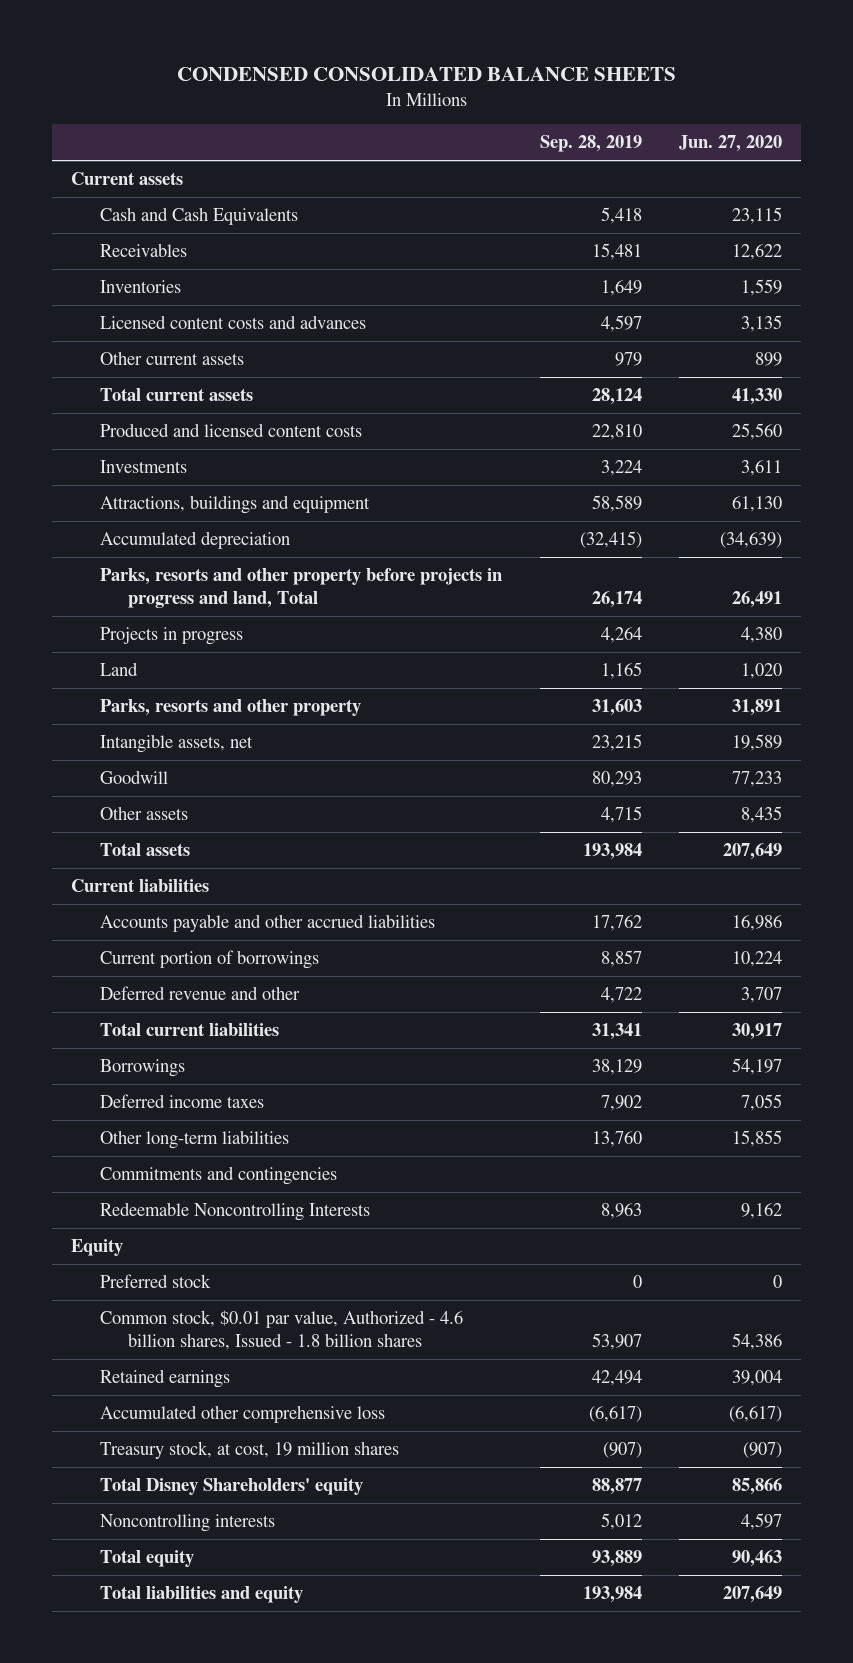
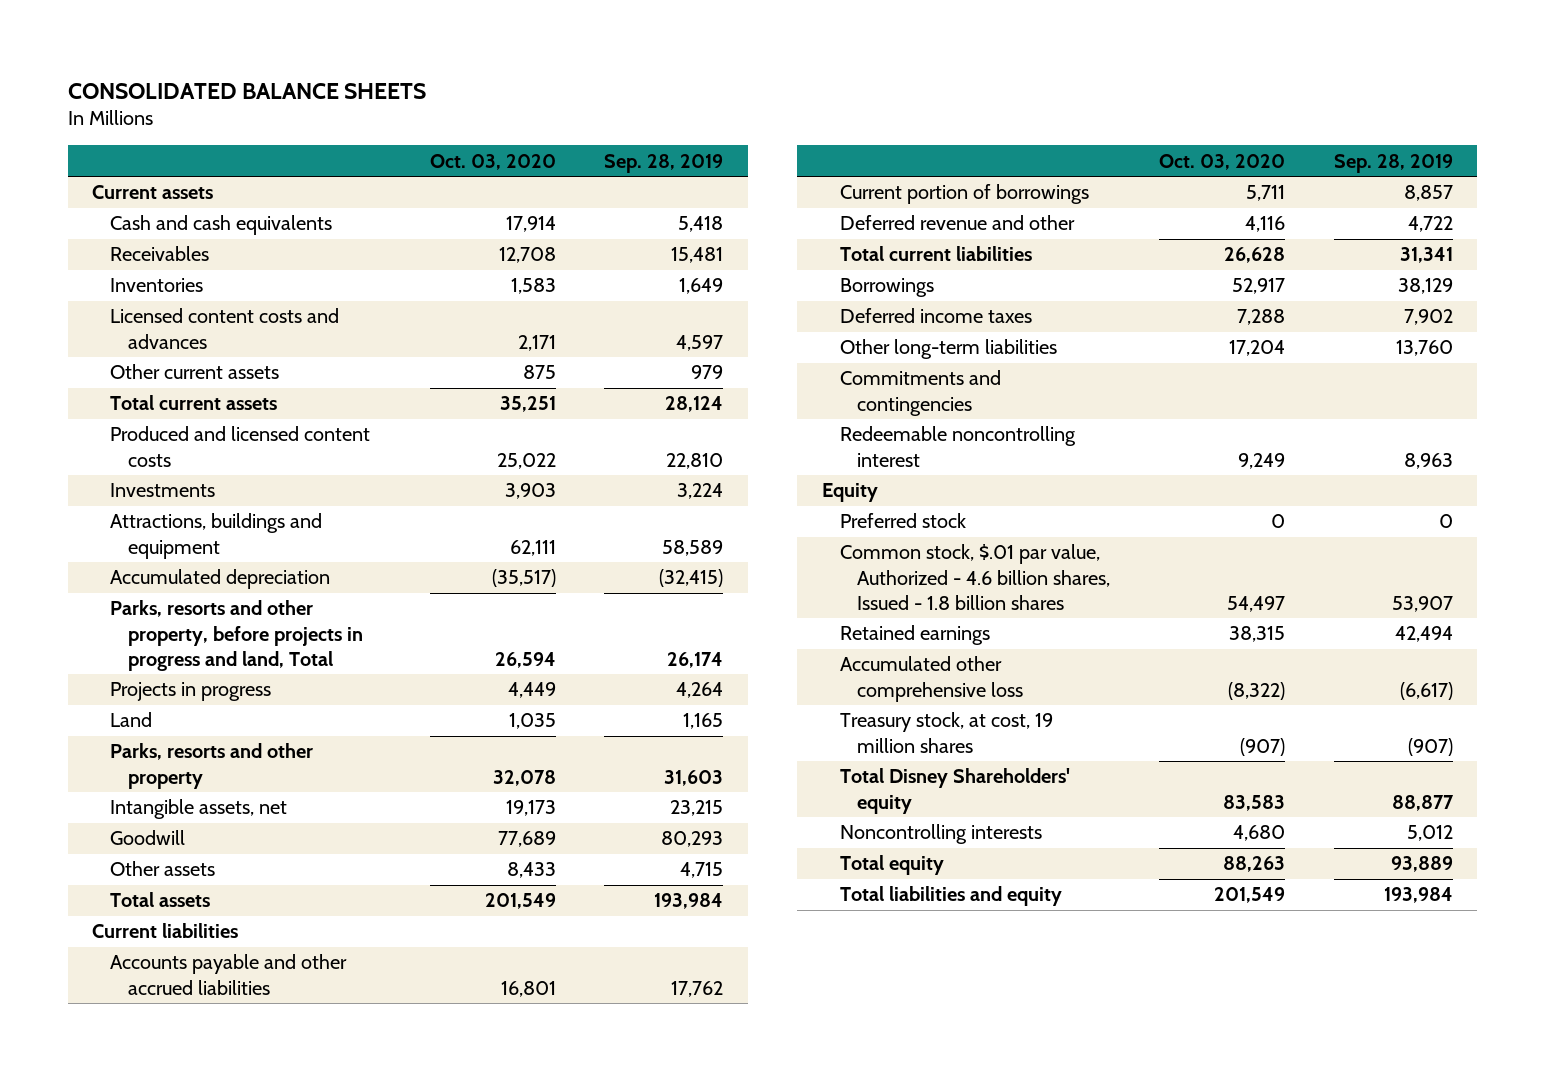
- CONDENSED CONSOLIDATED BALANCE SHEETS
+ CONSOLIDATED BALANCE SHEETS
- | Sep. 28, 2019 | Jun. 27, 2020
+ | Oct. 03, 2020 | Sep. 28, 2019
- Cash and Cash Equivalents | 5,418 | 23,115
+ Cash and cash equivalents | 17,914 | 5,418
- Parks, resorts and other property before projects in progress and land, Total | 26,174 | 26,491
+ Parks, resorts and other property, before projects in progress and land, Total | 26,594 | 26,174
- Redeemable Noncontrolling Interests | 8,963 | 9,162
+ Redeemable noncontrolling interest | 9,249 | 8,963
- Common stock, $0.01 par value, Authorized - 4.6 billion shares, Issued - 1.8 billion shares | 53,907 | 54,386
+ Common stock, $.01 par value, Authorized - 4.6 billion shares, Issued - 1.8 billion shares | 54,497 | 53,907

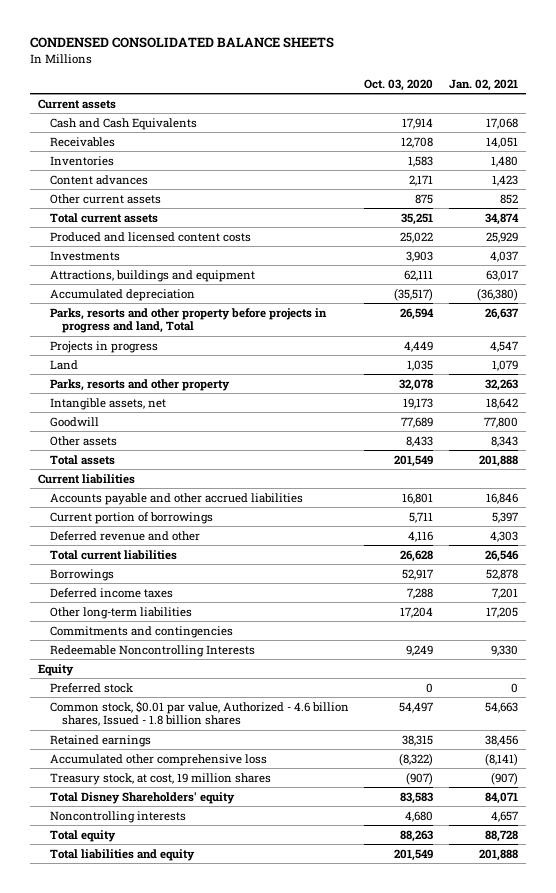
- CONSOLIDATED BALANCE SHEETS
+ CONDENSED CONSOLIDATED BALANCE SHEETS
- | Oct. 03, 2020 | Sep. 28, 2019
+ | Oct. 03, 2020 | Jan. 02, 2021
- Cash and cash equivalents | 17,914 | 5,418
+ Cash and Cash Equivalents | 17,914 | 17,068
- Licensed content costs and advances | 2,171 | 4,597
+ Content advances | 2,171 | 1,423
- Parks, resorts and other property, before projects in progress and land, Total | 26,594 | 26,174
+ Parks, resorts and other property before projects in progress and land, Total | 26,594 | 26,637
- Redeemable noncontrolling interest | 9,249 | 8,963
+ Redeemable Noncontrolling Interests | 9,249 | 9,330
- Common stock, $.01 par value, Authorized - 4.6 billion shares, Issued - 1.8 billion shares | 54,497 | 53,907
+ Common stock, $0.01 par value, Authorized - 4.6 billion shares, Issued - 1.8 billion shares | 54,497 | 54,663

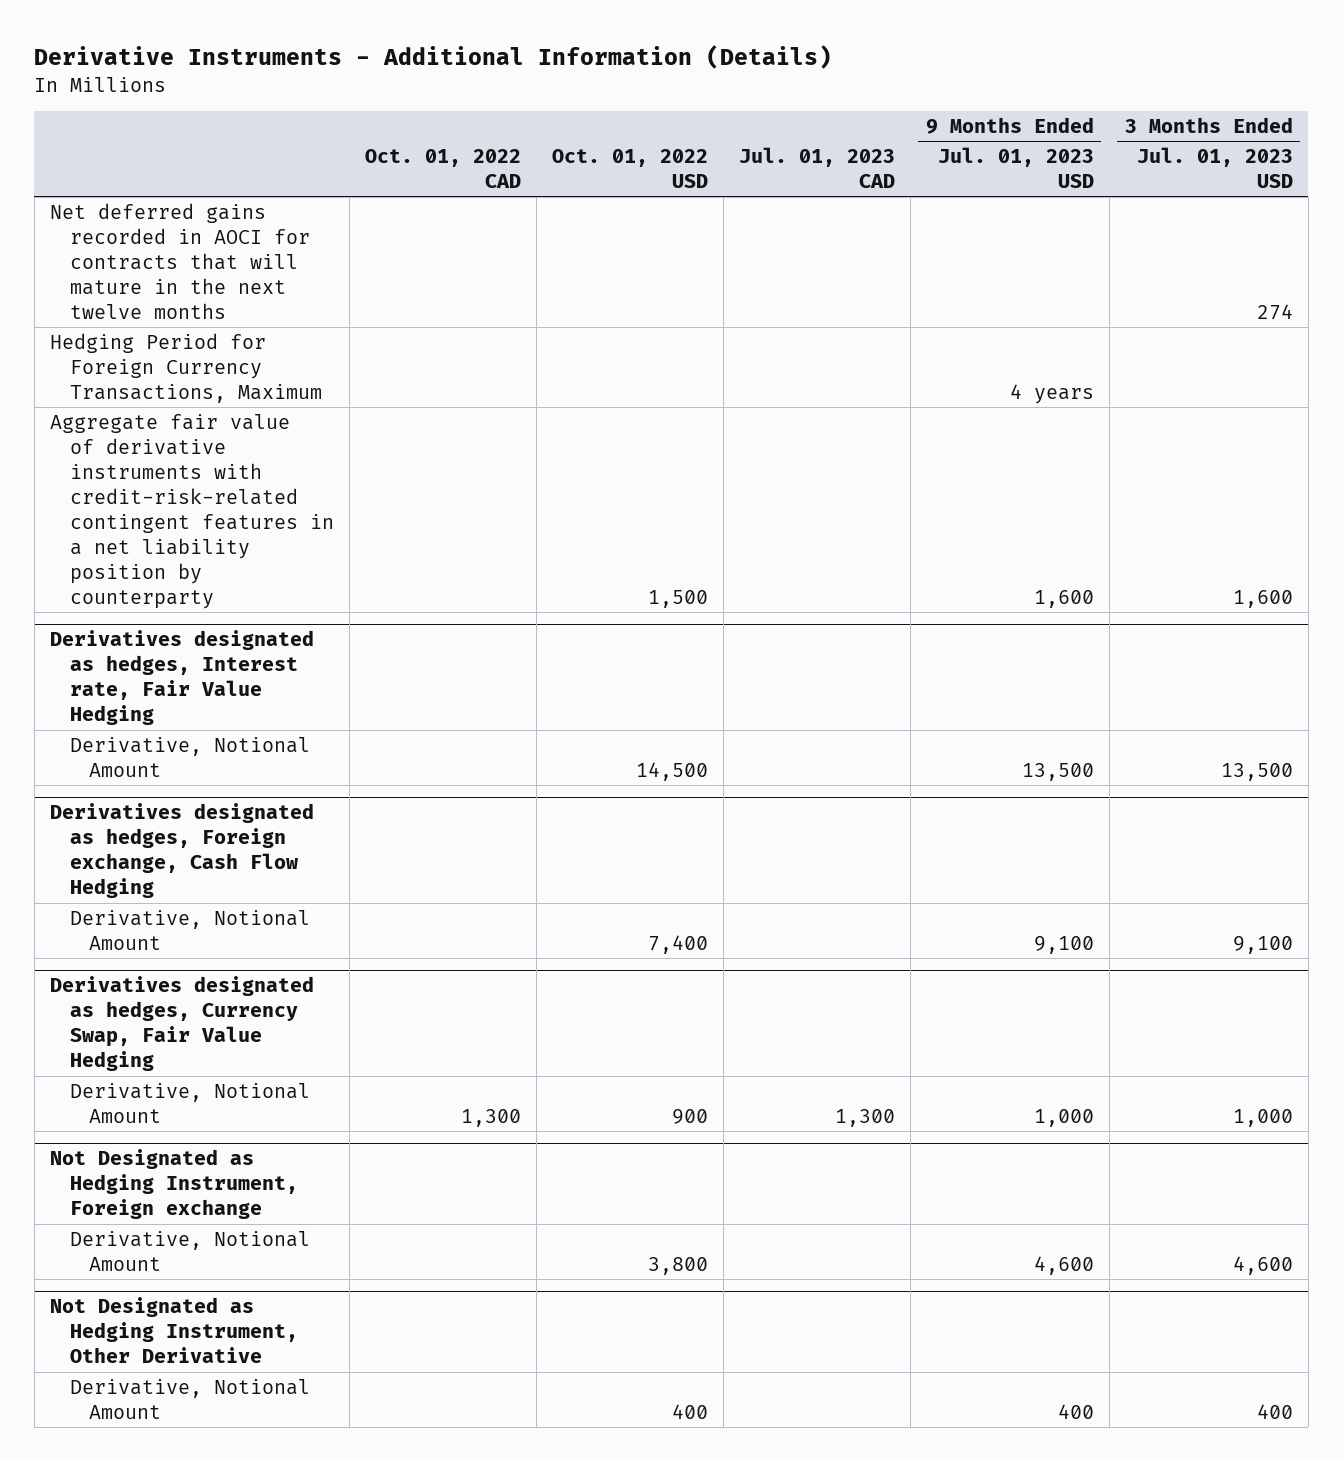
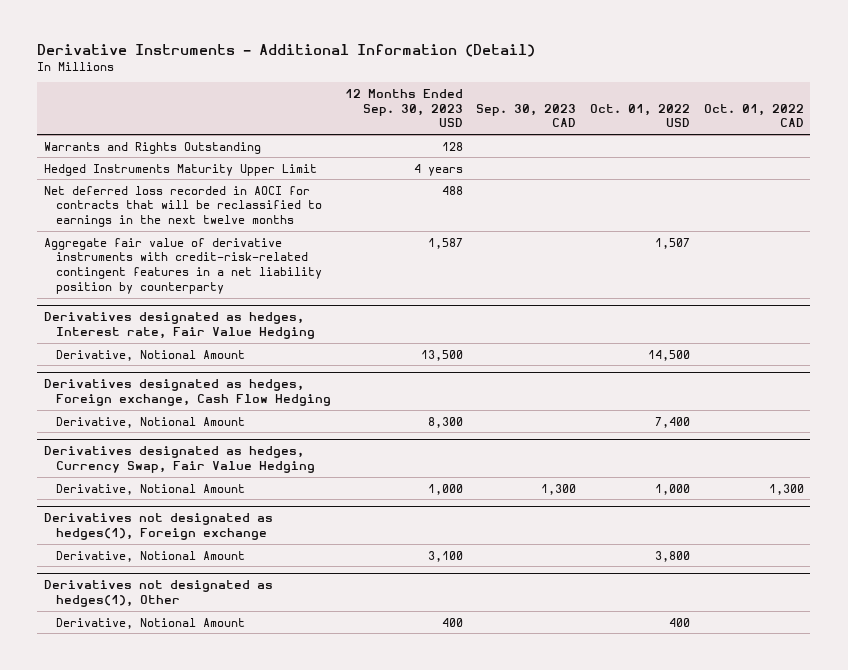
- Derivative Instruments - Additional Information (Details)
+ Derivative Instruments - Additional Information (Detail)
- | Oct. 01, 2022 CAD | Oct. 01, 2022 USD | Jul. 01, 2023 CAD | 9 Months Ended Jul. 01, 2023 USD | 3 Months Ended Jul. 01, 2023 USD
+ | 12 Months Ended Sep. 30, 2023 USD | Sep. 30, 2023 CAD | Oct. 01, 2022 USD | Oct. 01, 2022 CAD
- Net deferred gains recorded in AOCI for contracts that will mature in the next twelve months | | | | | 274
- Hedging Period for Foreign Currency Transactions, Maximum | | | | 4 years |
- Aggregate fair value of derivative instruments with credit-risk-related contingent features in a net liability position by counterparty | | 1,500 | | 1,600 | 1,600
+ Warrants and Rights Outstanding | 128 | | |
+ Hedged Instruments Maturity Upper Limit | 4 years | | |
+ Net deferred loss recorded in AOCI for contracts that will be reclassified to earnings in the next twelve months | 488 | | |
+ Aggregate fair value of derivative instruments with credit-risk-related contingent features in a net liability position by counterparty | 1,587 | | 1,507 |
@ Derivatives designated as hedges, Currency Swap, Fair Value Hedging
- Derivative, Notional Amount | 1,300 | 900 | 1,300 | 1,000 | 1,000
- Not Designated as Hedging Instrument, Foreign exchange
@ Derivatives designated as hedges, Currency Swap, Fair Value Hedging
+ Derivative, Notional Amount | 1,000 | 1,300 | 1,000 | 1,300
+ Derivatives not designated as hedges(1), Foreign exchange
- Not Designated as Hedging Instrument, Other Derivative
+ Derivatives not designated as hedges(1), Other

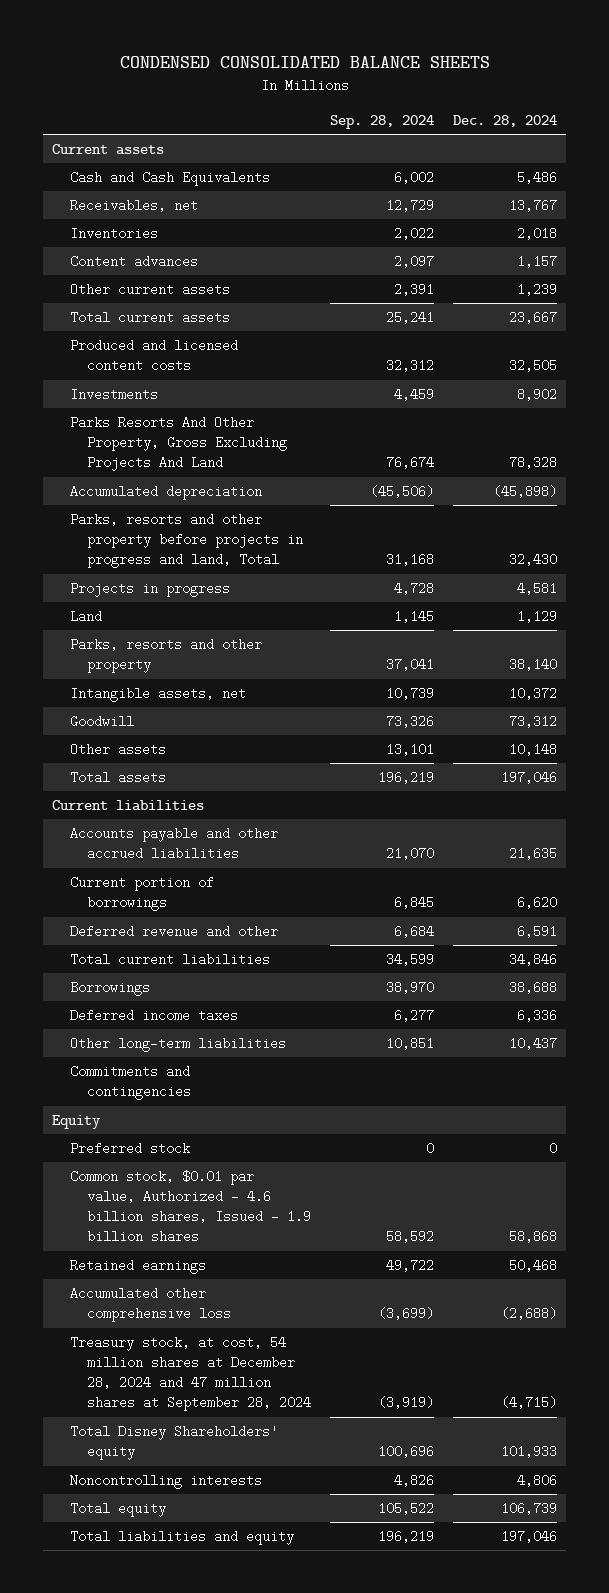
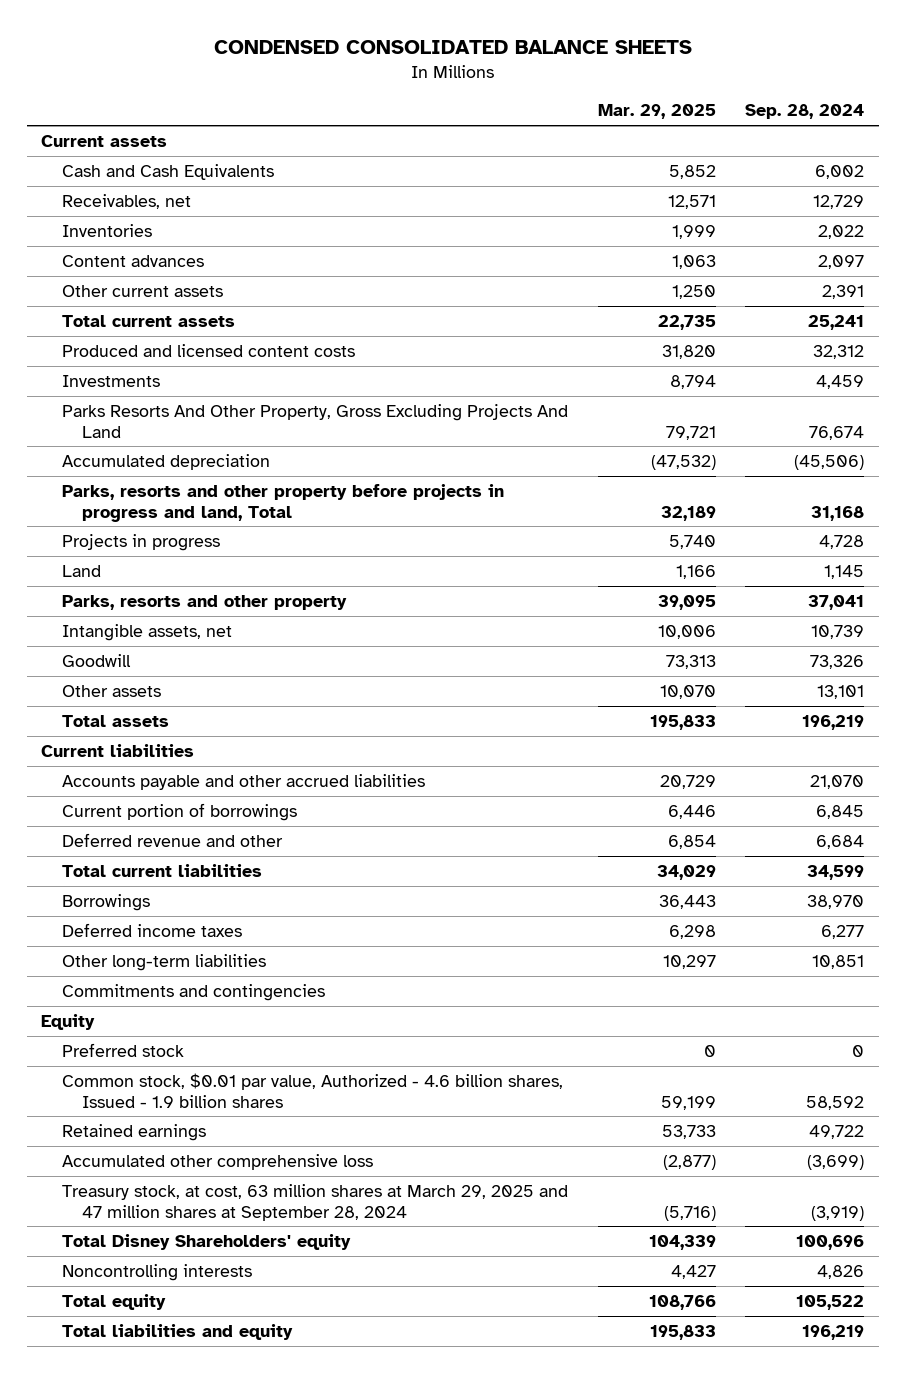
- | Sep. 28, 2024 | Dec. 28, 2024
+ | Mar. 29, 2025 | Sep. 28, 2024
- Treasury stock, at cost, 54 million shares at December 28, 2024 and 47 million shares at September 28, 2024 | (3,919) | (4,715)
+ Treasury stock, at cost, 63 million shares at March 29, 2025 and 47 million shares at September 28, 2024 | (5,716) | (3,919)

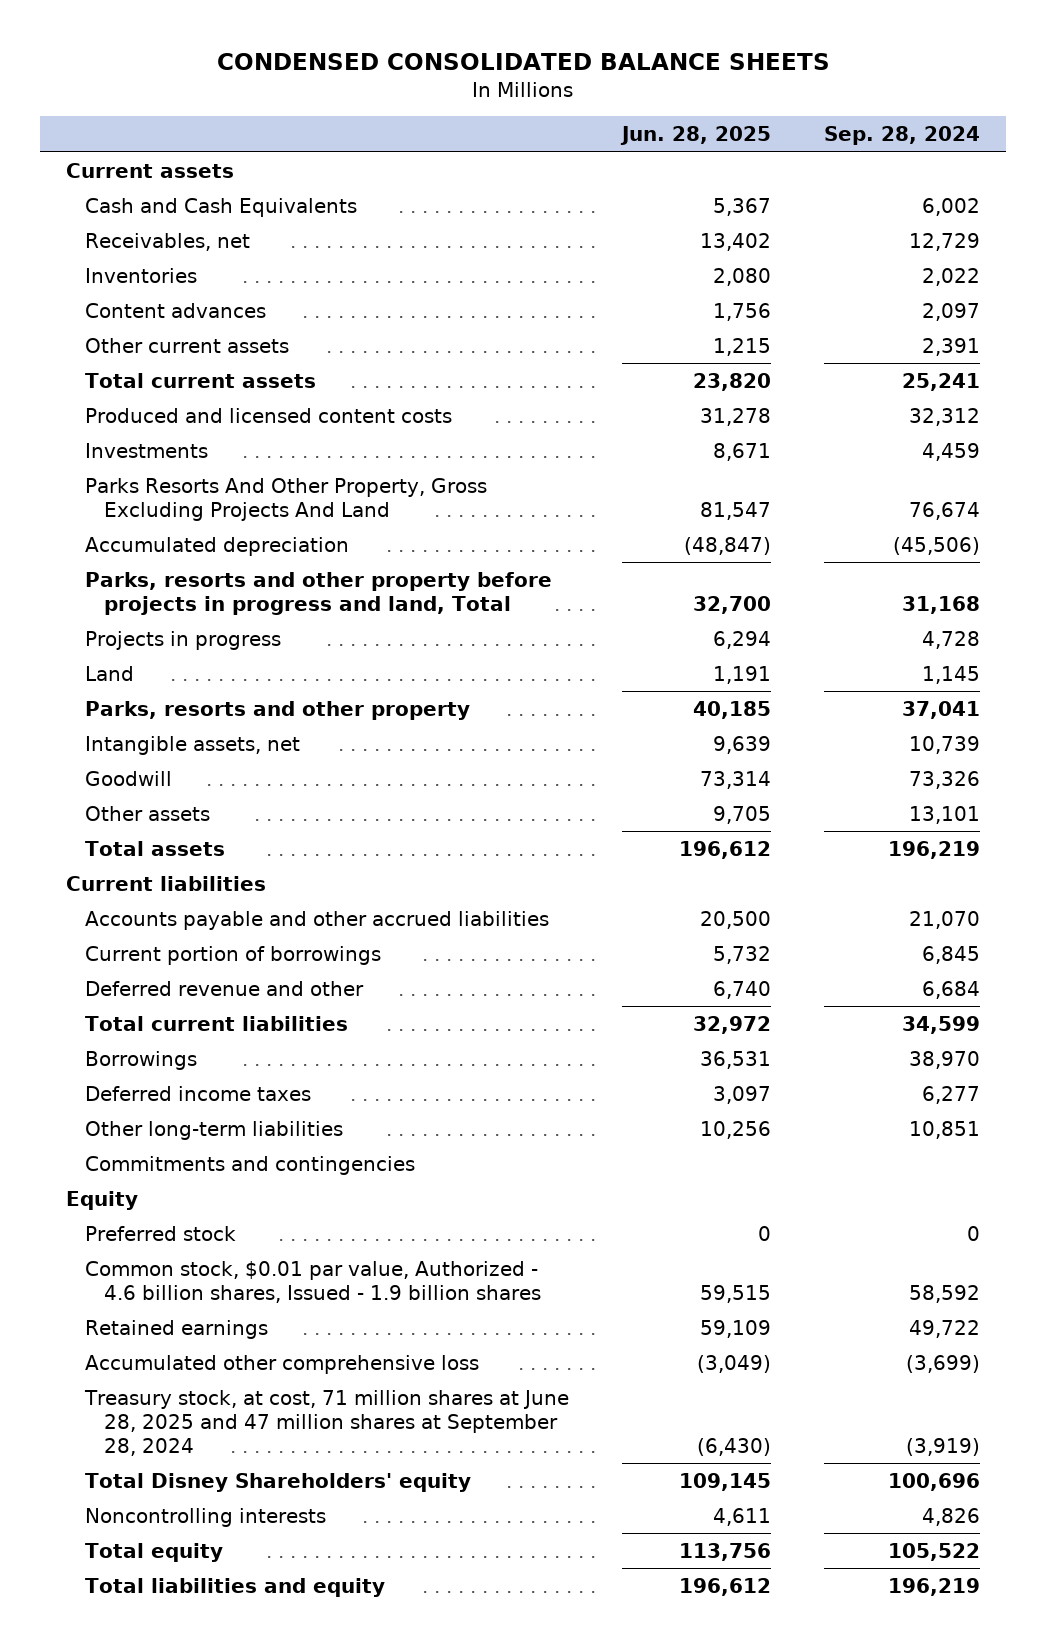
- | Mar. 29, 2025 | Sep. 28, 2024
+ | Jun. 28, 2025 | Sep. 28, 2024
- Treasury stock, at cost, 63 million shares at March 29, 2025 and 47 million shares at September 28, 2024 | (5,716) | (3,919)
+ Treasury stock, at cost, 71 million shares at June 28, 2025 and 47 million shares at September 28, 2024 | (6,430) | (3,919)

